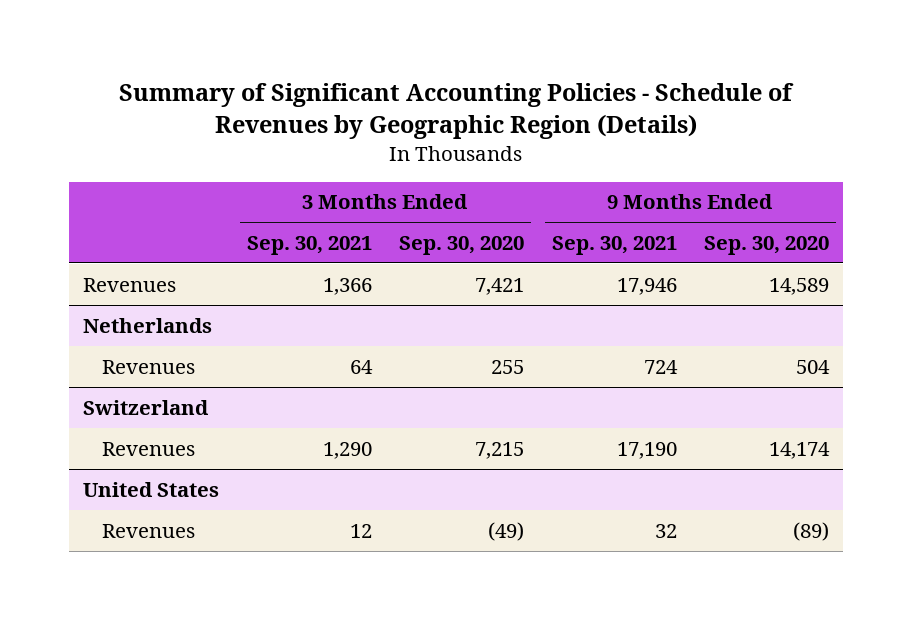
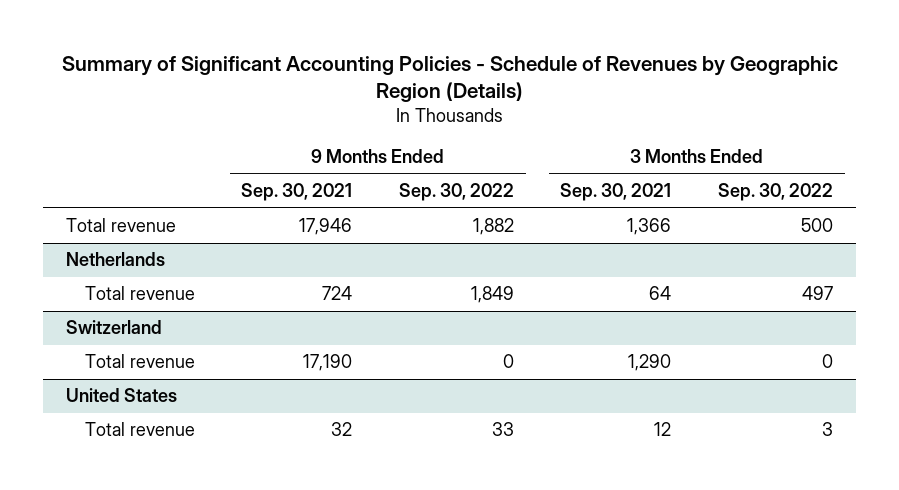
- | 3 Months Ended Sep. 30, 2021 | 3 Months Ended Sep. 30, 2020 | 9 Months Ended Sep. 30, 2021 | 9 Months Ended Sep. 30, 2020
+ | 9 Months Ended Sep. 30, 2021 | 9 Months Ended Sep. 30, 2022 | 3 Months Ended Sep. 30, 2021 | 3 Months Ended Sep. 30, 2022
- Revenues | 1,366 | 7,421 | 17,946 | 14,589
+ Total revenue | 17,946 | 1,882 | 1,366 | 500
@ Netherlands
- Revenues | 64 | 255 | 724 | 504
+ Total revenue | 724 | 1,849 | 64 | 497
@ Switzerland
- Revenues | 1,290 | 7,215 | 17,190 | 14,174
+ Total revenue | 17,190 | 0 | 1,290 | 0
@ United States
- Revenues | 12 | (49) | 32 | (89)
+ Total revenue | 32 | 33 | 12 | 3

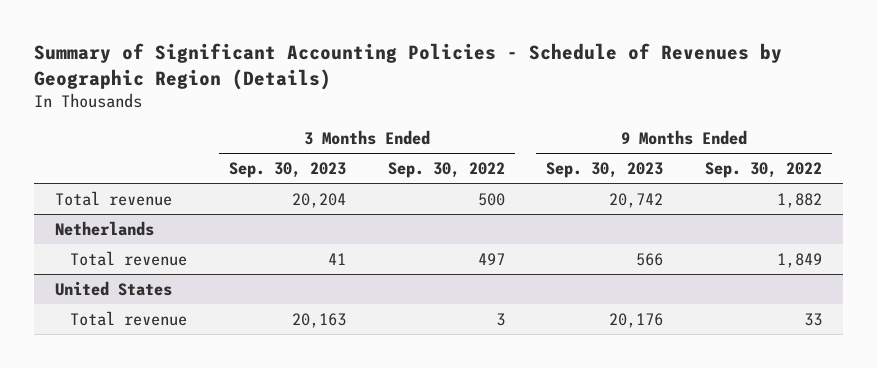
- | 9 Months Ended Sep. 30, 2021 | 9 Months Ended Sep. 30, 2022 | 3 Months Ended Sep. 30, 2021 | 3 Months Ended Sep. 30, 2022
+ | 3 Months Ended Sep. 30, 2023 | 3 Months Ended Sep. 30, 2022 | 9 Months Ended Sep. 30, 2023 | 9 Months Ended Sep. 30, 2022
- Switzerland
- Total revenue | 17,190 | 0 | 1,290 | 0

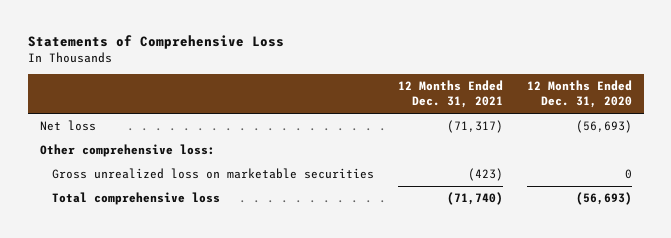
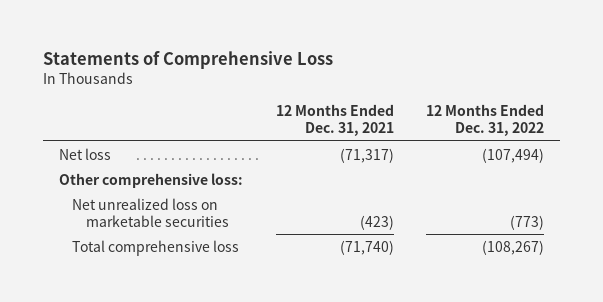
- | 12 Months Ended Dec. 31, 2021 | 12 Months Ended Dec. 31, 2020
+ | 12 Months Ended Dec. 31, 2021 | 12 Months Ended Dec. 31, 2022
- Gross unrealized loss on marketable securities | (423) | 0
+ Net unrealized loss on marketable securities | (423) | (773)

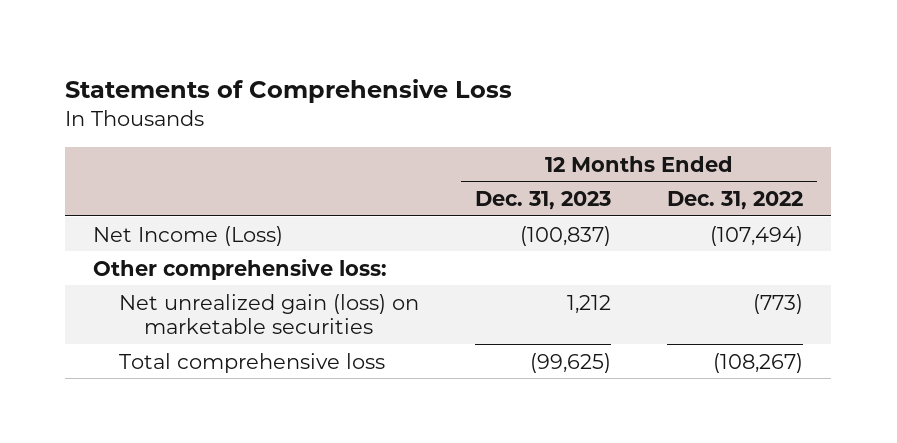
- | 12 Months Ended Dec. 31, 2021 | 12 Months Ended Dec. 31, 2022
+ | 12 Months Ended Dec. 31, 2023 | 12 Months Ended Dec. 31, 2022
- Net loss | (71,317) | (107,494)
+ Net Income (Loss) | (100,837) | (107,494)
- Net unrealized loss on marketable securities | (423) | (773)
+ Net unrealized gain (loss) on marketable securities | 1,212 | (773)

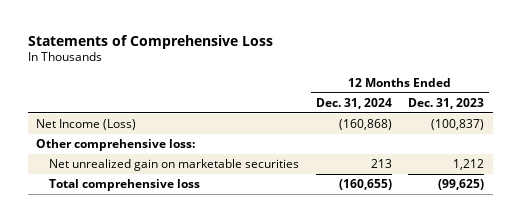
- | 12 Months Ended Dec. 31, 2023 | 12 Months Ended Dec. 31, 2022
+ | 12 Months Ended Dec. 31, 2024 | 12 Months Ended Dec. 31, 2023
- Net unrealized gain (loss) on marketable securities | 1,212 | (773)
+ Net unrealized gain on marketable securities | 213 | 1,212

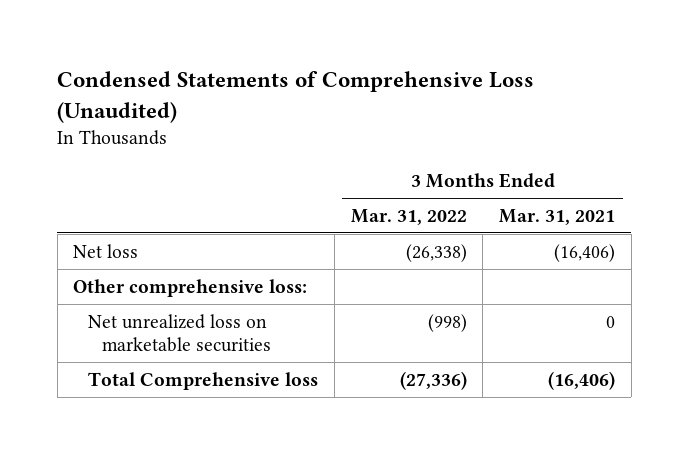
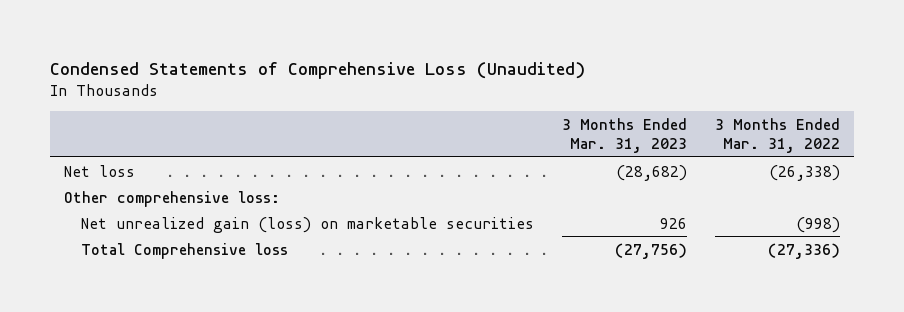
- | 3 Months Ended Mar. 31, 2022 | 3 Months Ended Mar. 31, 2021
+ | 3 Months Ended Mar. 31, 2023 | 3 Months Ended Mar. 31, 2022
- Net unrealized loss on marketable securities | (998) | 0
+ Net unrealized gain (loss) on marketable securities | 926 | (998)

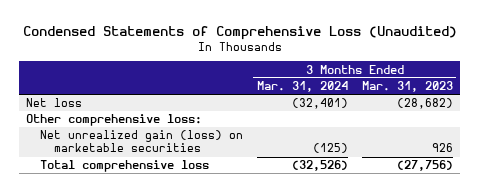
- | 3 Months Ended Mar. 31, 2023 | 3 Months Ended Mar. 31, 2022
+ | 3 Months Ended Mar. 31, 2024 | 3 Months Ended Mar. 31, 2023
- Total Comprehensive loss | (27,756) | (27,336)
+ Total comprehensive loss | (32,526) | (27,756)

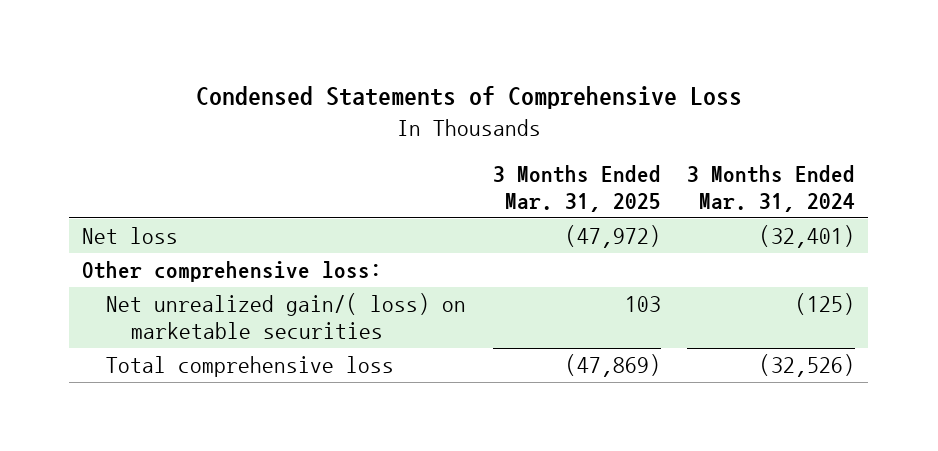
- Condensed Statements of Comprehensive Loss (Unaudited)
+ Condensed Statements of Comprehensive Loss
- | 3 Months Ended Mar. 31, 2024 | 3 Months Ended Mar. 31, 2023
+ | 3 Months Ended Mar. 31, 2025 | 3 Months Ended Mar. 31, 2024
- Net unrealized gain (loss) on marketable securities | (125) | 926
+ Net unrealized gain/( loss) on marketable securities | 103 | (125)

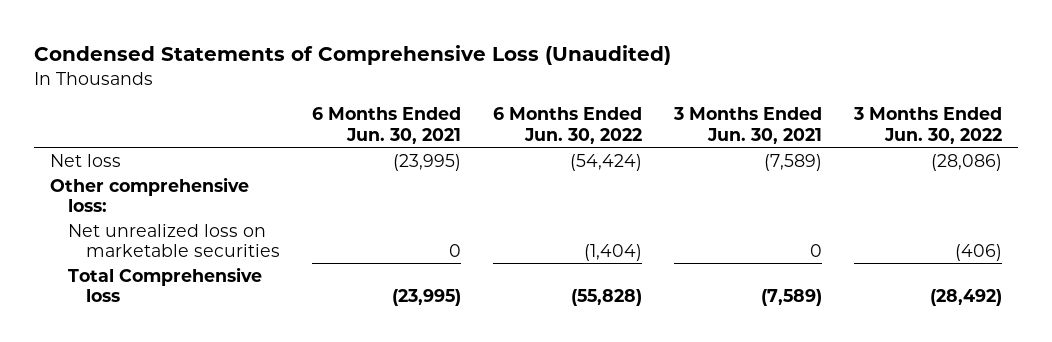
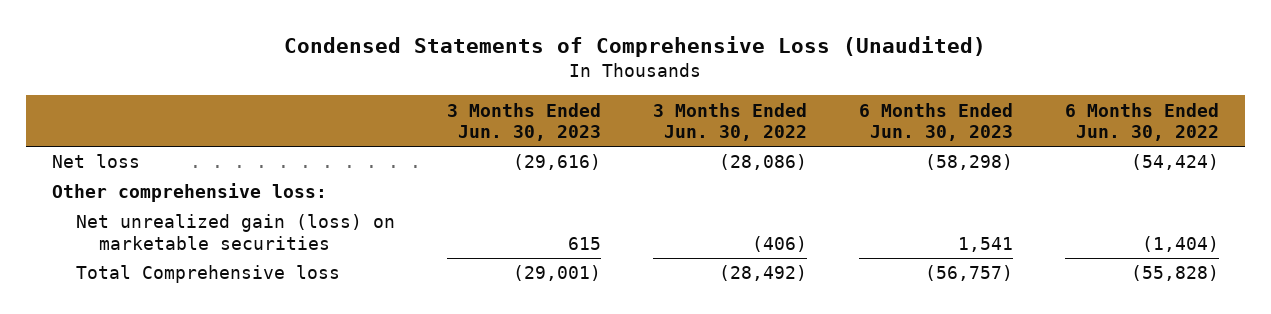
- | 6 Months Ended Jun. 30, 2021 | 6 Months Ended Jun. 30, 2022 | 3 Months Ended Jun. 30, 2021 | 3 Months Ended Jun. 30, 2022
+ | 3 Months Ended Jun. 30, 2023 | 3 Months Ended Jun. 30, 2022 | 6 Months Ended Jun. 30, 2023 | 6 Months Ended Jun. 30, 2022
- Net unrealized loss on marketable securities | 0 | (1,404) | 0 | (406)
+ Net unrealized gain (loss) on marketable securities | 615 | (406) | 1,541 | (1,404)

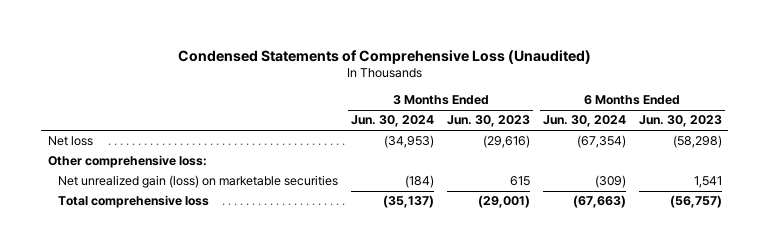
- | 3 Months Ended Jun. 30, 2023 | 3 Months Ended Jun. 30, 2022 | 6 Months Ended Jun. 30, 2023 | 6 Months Ended Jun. 30, 2022
+ | 3 Months Ended Jun. 30, 2024 | 3 Months Ended Jun. 30, 2023 | 6 Months Ended Jun. 30, 2024 | 6 Months Ended Jun. 30, 2023
- Total Comprehensive loss | (29,001) | (28,492) | (56,757) | (55,828)
+ Total comprehensive loss | (35,137) | (29,001) | (67,663) | (56,757)

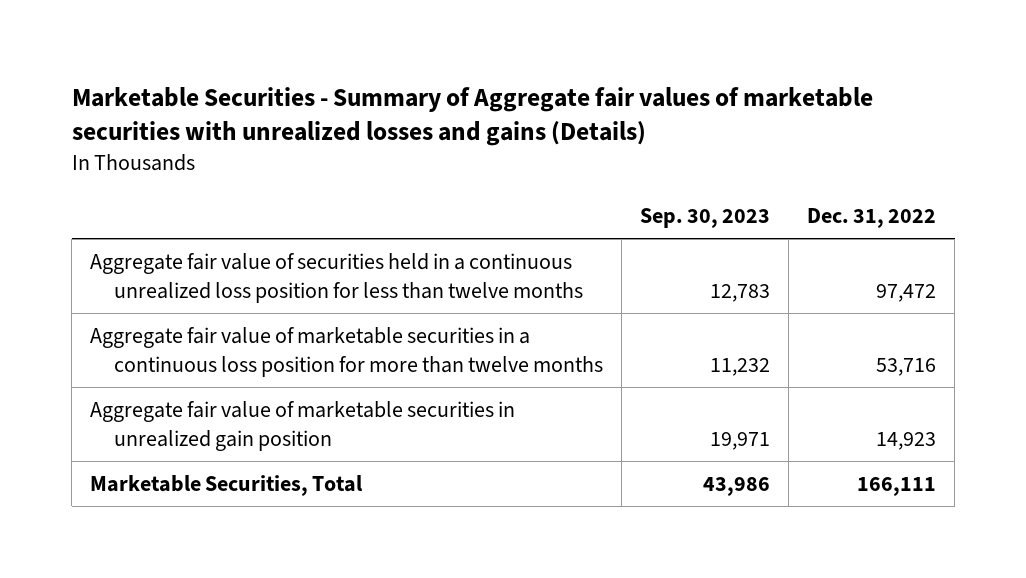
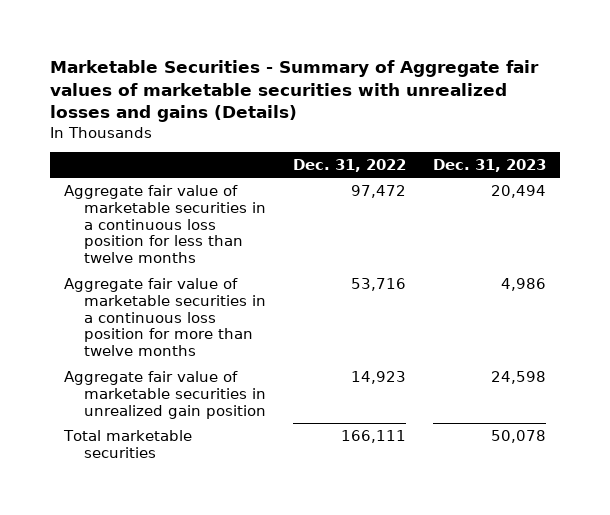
- | Sep. 30, 2023 | Dec. 31, 2022
+ | Dec. 31, 2022 | Dec. 31, 2023
- Aggregate fair value of securities held in a continuous unrealized loss position for less than twelve months | 12,783 | 97,472
+ Aggregate fair value of marketable securities in a continuous loss position for less than twelve months | 97,472 | 20,494
- Marketable Securities, Total | 43,986 | 166,111
+ Total marketable securities | 166,111 | 50,078

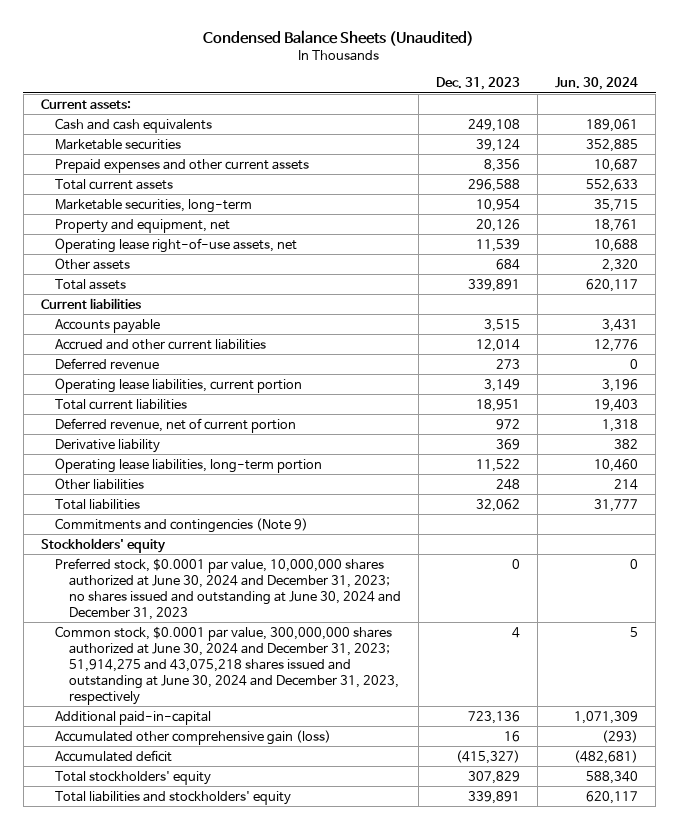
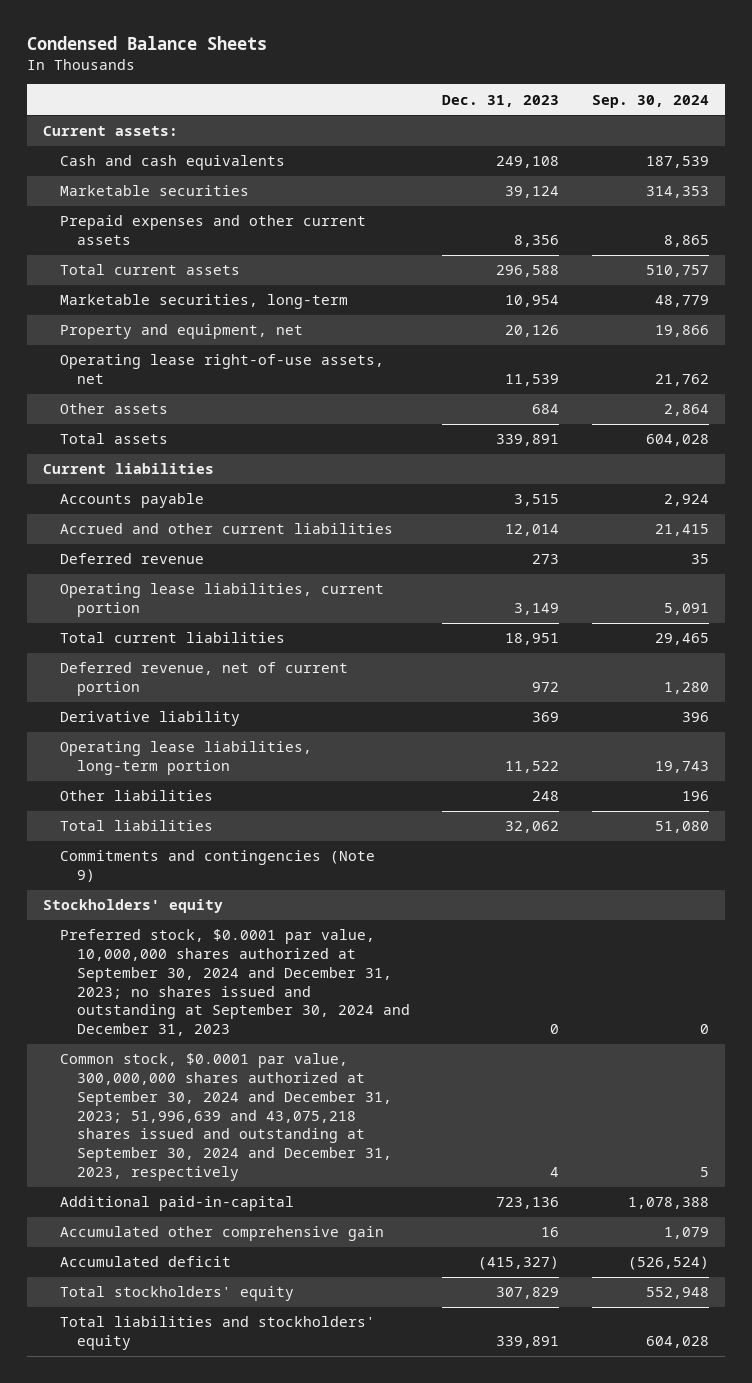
- Condensed Balance Sheets (Unaudited)
+ Condensed Balance Sheets
- | Dec. 31, 2023 | Jun. 30, 2024
+ | Dec. 31, 2023 | Sep. 30, 2024
- Preferred stock, $0.0001 par value, 10,000,000 shares authorized at June 30, 2024 and December 31, 2023; no shares issued and outstanding at June 30, 2024 and December 31, 2023 | 0 | 0
- Common stock, $0.0001 par value, 300,000,000 shares authorized at June 30, 2024 and December 31, 2023; 51,914,275 and 43,075,218 shares issued and outstanding at June 30, 2024 and December 31, 2023, respectively | 4 | 5
+ Preferred stock, $0.0001 par value, 10,000,000 shares authorized at September 30, 2024 and December 31, 2023; no shares issued and outstanding at September 30, 2024 and December 31, 2023 | 0 | 0
+ Common stock, $0.0001 par value, 300,000,000 shares authorized at September 30, 2024 and December 31, 2023; 51,996,639 and 43,075,218 shares issued and outstanding at September 30, 2024 and December 31, 2023, respectively | 4 | 5
- Accumulated other comprehensive gain (loss) | 16 | (293)
+ Accumulated other comprehensive gain | 16 | 1,079

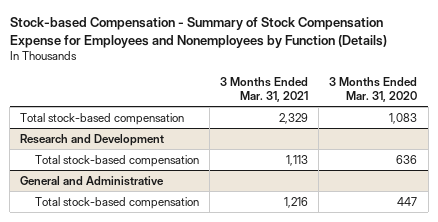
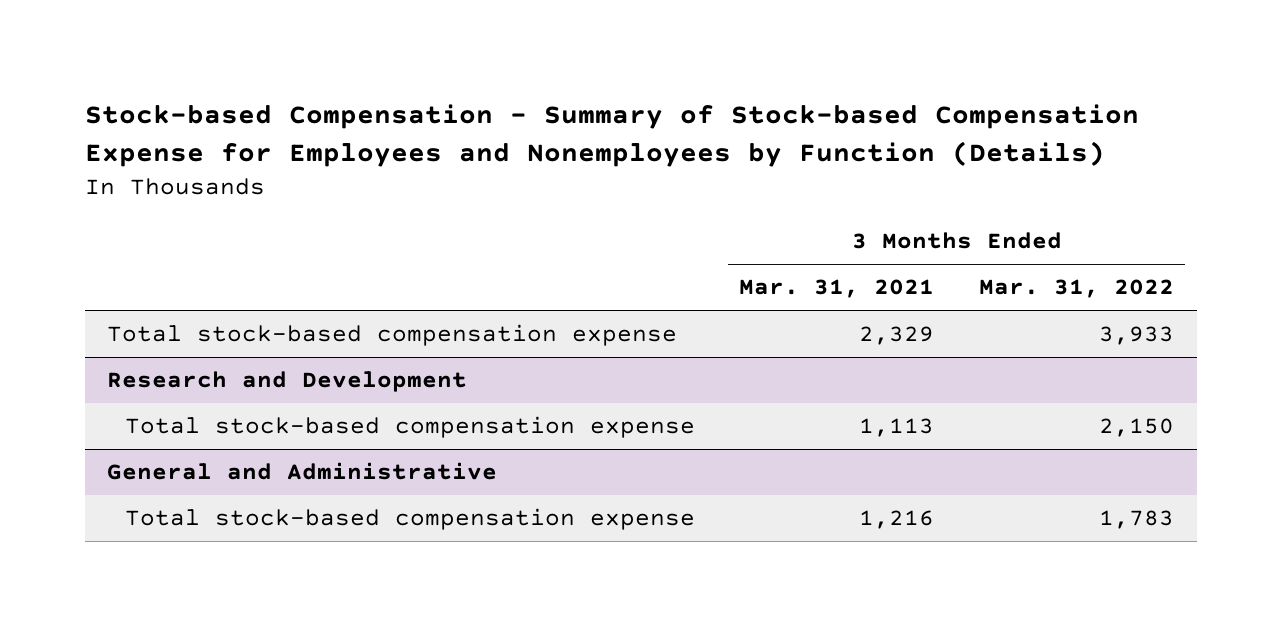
- Stock-based Compensation - Summary of Stock Compensation Expense for Employees and Nonemployees by Function (Details)
+ Stock-based Compensation - Summary of Stock-based Compensation Expense for Employees and Nonemployees by Function (Details)
- | 3 Months Ended Mar. 31, 2021 | 3 Months Ended Mar. 31, 2020
+ | 3 Months Ended Mar. 31, 2021 | 3 Months Ended Mar. 31, 2022
- Total stock-based compensation | 2,329 | 1,083
+ Total stock-based compensation expense | 2,329 | 3,933
@ Research and Development
- Total stock-based compensation | 1,113 | 636
+ Total stock-based compensation expense | 1,113 | 2,150
@ General and Administrative
- Total stock-based compensation | 1,216 | 447
+ Total stock-based compensation expense | 1,216 | 1,783

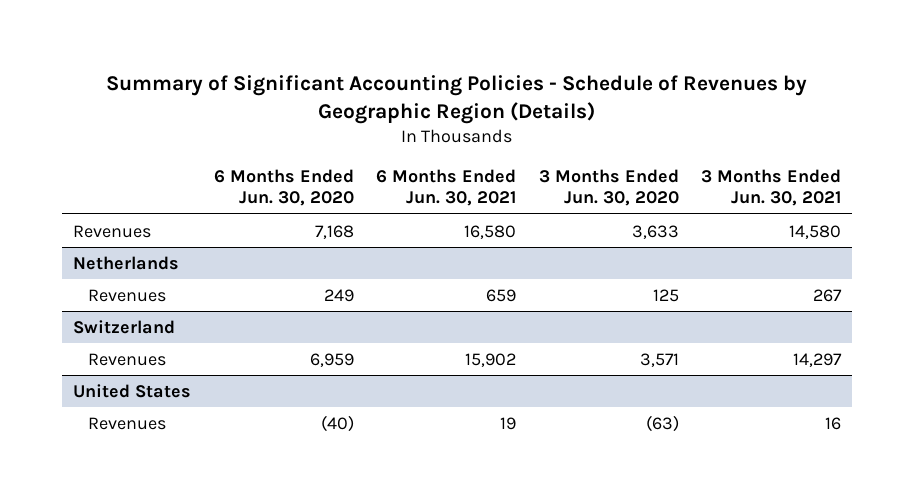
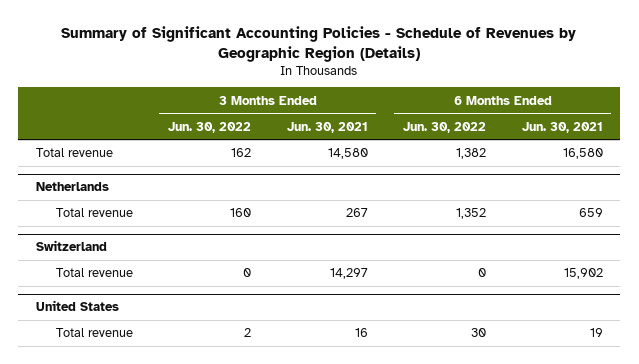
- | 6 Months Ended Jun. 30, 2020 | 6 Months Ended Jun. 30, 2021 | 3 Months Ended Jun. 30, 2020 | 3 Months Ended Jun. 30, 2021
+ | 3 Months Ended Jun. 30, 2022 | 3 Months Ended Jun. 30, 2021 | 6 Months Ended Jun. 30, 2022 | 6 Months Ended Jun. 30, 2021
- Revenues | 7,168 | 16,580 | 3,633 | 14,580
+ Total revenue | 162 | 14,580 | 1,382 | 16,580
@ Netherlands
- Revenues | 249 | 659 | 125 | 267
+ Total revenue | 160 | 267 | 1,352 | 659
@ Switzerland
- Revenues | 6,959 | 15,902 | 3,571 | 14,297
+ Total revenue | 0 | 14,297 | 0 | 15,902
@ United States
- Revenues | (40) | 19 | (63) | 16
+ Total revenue | 2 | 16 | 30 | 19

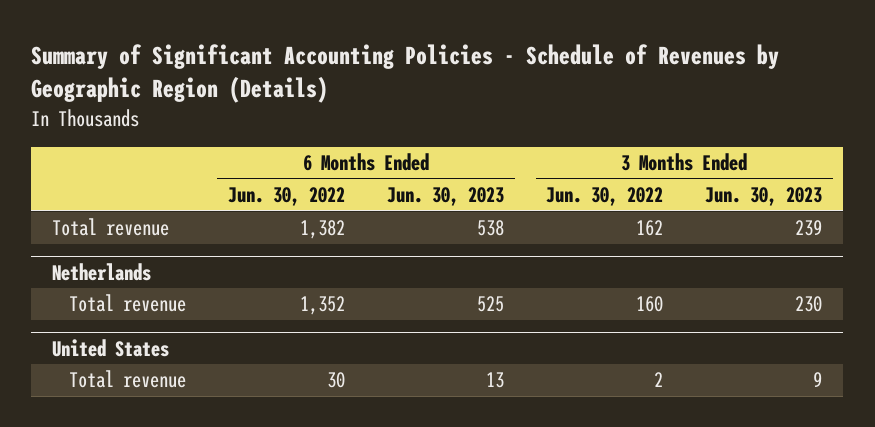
- | 3 Months Ended Jun. 30, 2022 | 3 Months Ended Jun. 30, 2021 | 6 Months Ended Jun. 30, 2022 | 6 Months Ended Jun. 30, 2021
+ | 6 Months Ended Jun. 30, 2022 | 6 Months Ended Jun. 30, 2023 | 3 Months Ended Jun. 30, 2022 | 3 Months Ended Jun. 30, 2023
- Switzerland
- Total revenue | 0 | 14,297 | 0 | 15,902

